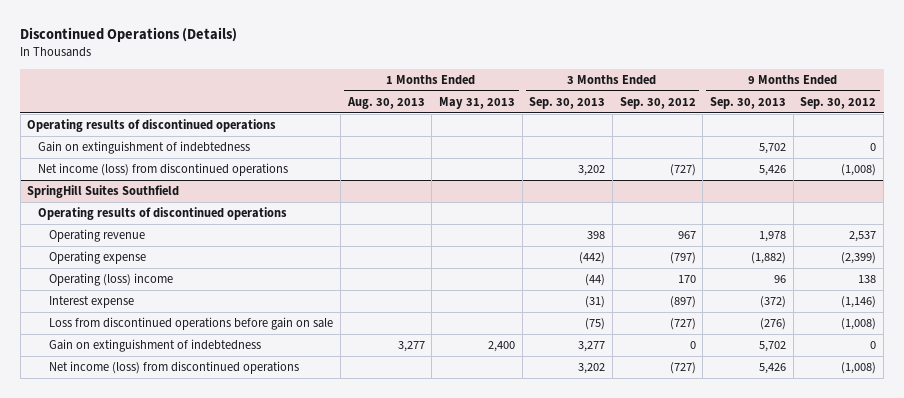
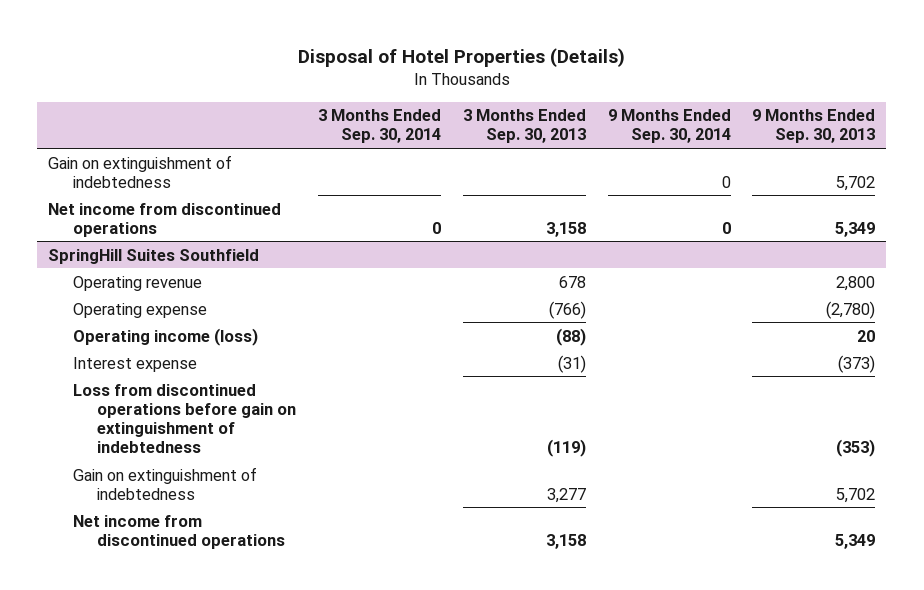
- Discontinued Operations (Details)
+ Disposal of Hotel Properties (Details)
- | 1 Months Ended Aug. 30, 2013 | 1 Months Ended May 31, 2013 | 3 Months Ended Sep. 30, 2013 | 3 Months Ended Sep. 30, 2012 | 9 Months Ended Sep. 30, 2013 | 9 Months Ended Sep. 30, 2012
+ | 3 Months Ended Sep. 30, 2014 | 3 Months Ended Sep. 30, 2013 | 9 Months Ended Sep. 30, 2014 | 9 Months Ended Sep. 30, 2013
- Operating results of discontinued operations
- Net income (loss) from discontinued operations | | | 3,202 | (727) | 5,426 | (1,008)
+ Net income from discontinued operations | 0 | 3,158 | 0 | 5,349
@ SpringHill Suites Southfield
- Operating results of discontinued operations
- Operating revenue | | | 398 | 967 | 1,978 | 2,537
- Operating expense | | | (442) | (797) | (1,882) | (2,399)
- Operating (loss) income | | | (44) | 170 | 96 | 138
- Interest expense | | | (31) | (897) | (372) | (1,146)
- Loss from discontinued operations before gain on sale | | | (75) | (727) | (276) | (1,008)
+ Operating revenue | | 678 | | 2,800
+ Operating expense | | (766) | | (2,780)
+ Operating income (loss) | | (88) | | 20
+ Interest expense | | (31) | | (373)
+ Loss from discontinued operations before gain on extinguishment of indebtedness | | (119) | | (353)
- Net income (loss) from discontinued operations | | | 3,202 | (727) | 5,426 | (1,008)
+ Net income from discontinued operations | | 3,158 | | 5,349

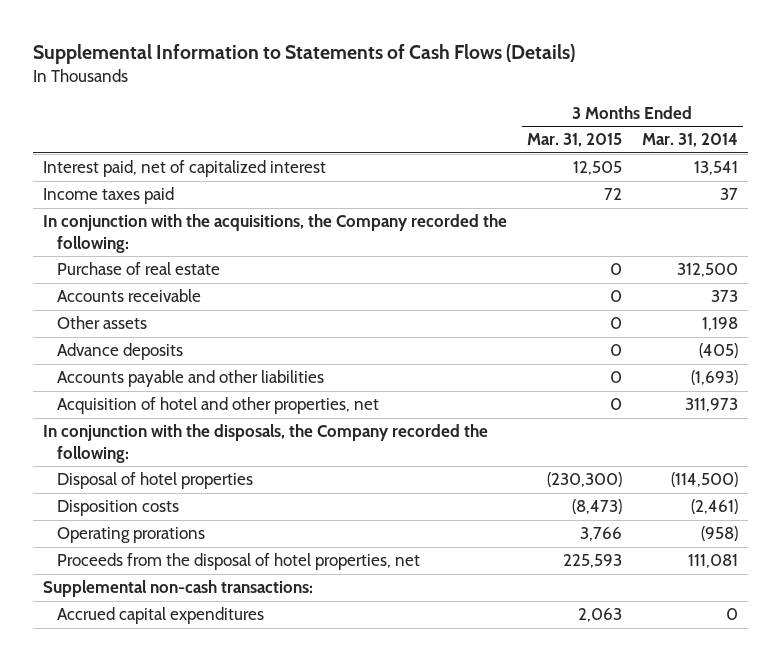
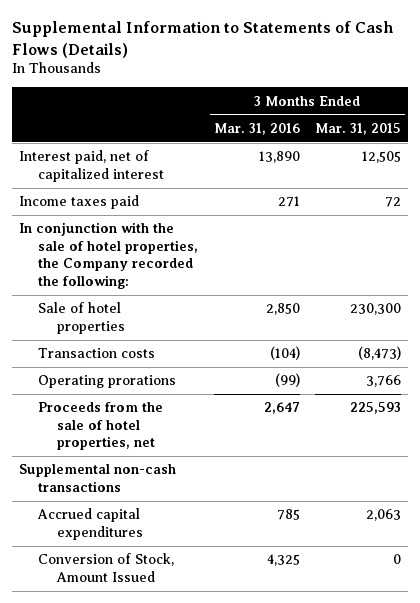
- | 3 Months Ended Mar. 31, 2015 | 3 Months Ended Mar. 31, 2014
+ | 3 Months Ended Mar. 31, 2016 | 3 Months Ended Mar. 31, 2015
- In conjunction with the acquisitions, the Company recorded the following:
- Purchase of real estate | 0 | 312,500
- Accounts receivable | 0 | 373
- Other assets | 0 | 1,198
- Advance deposits | 0 | (405)
- Accounts payable and other liabilities | 0 | (1,693)
- Acquisition of hotel and other properties, net | 0 | 311,973
- In conjunction with the disposals, the Company recorded the following:
- Disposal of hotel properties | (230,300) | (114,500)
- Disposition costs | (8,473) | (2,461)
+ In conjunction with the sale of hotel properties, the Company recorded the following:
+ Sale of hotel properties | 2,850 | 230,300
+ Transaction costs | (104) | (8,473)
- Proceeds from the disposal of hotel properties, net | 225,593 | 111,081
- Supplemental non-cash transactions:
+ Proceeds from the sale of hotel properties, net | 2,647 | 225,593
+ Supplemental non-cash transactions
+ Conversion of Stock, Amount Issued | 4,325 | 0

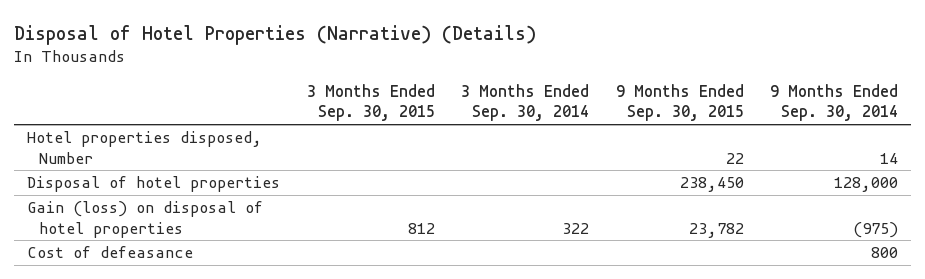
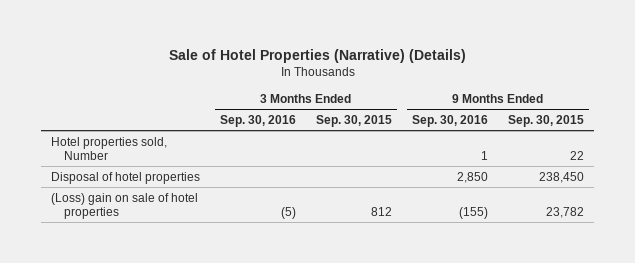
- Disposal of Hotel Properties (Narrative) (Details)
+ Sale of Hotel Properties (Narrative) (Details)
- | 3 Months Ended Sep. 30, 2015 | 3 Months Ended Sep. 30, 2014 | 9 Months Ended Sep. 30, 2015 | 9 Months Ended Sep. 30, 2014
+ | 3 Months Ended Sep. 30, 2016 | 3 Months Ended Sep. 30, 2015 | 9 Months Ended Sep. 30, 2016 | 9 Months Ended Sep. 30, 2015
- Hotel properties disposed, Number | | | 22 | 14
+ Hotel properties sold, Number | | | 1 | 22
- Gain (loss) on disposal of hotel properties | 812 | 322 | 23,782 | (975)
- Cost of defeasance | | | | 800
+ (Loss) gain on sale of hotel properties | (5) | 812 | (155) | 23,782

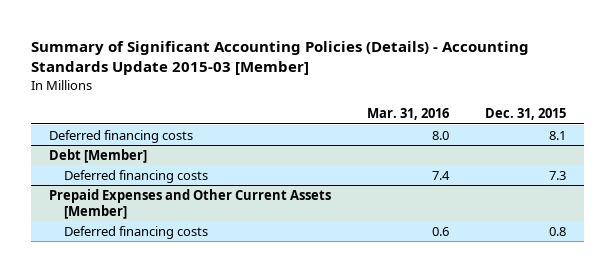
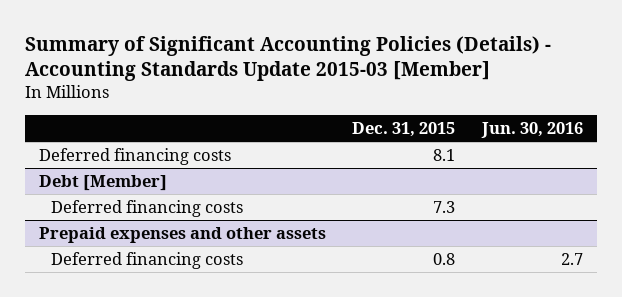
- | Mar. 31, 2016 | Dec. 31, 2015
+ | Dec. 31, 2015 | Jun. 30, 2016
- Prepaid Expenses and Other Current Assets [Member]
+ Prepaid expenses and other assets

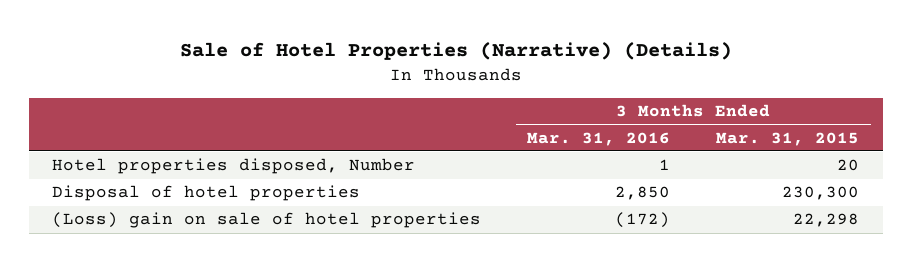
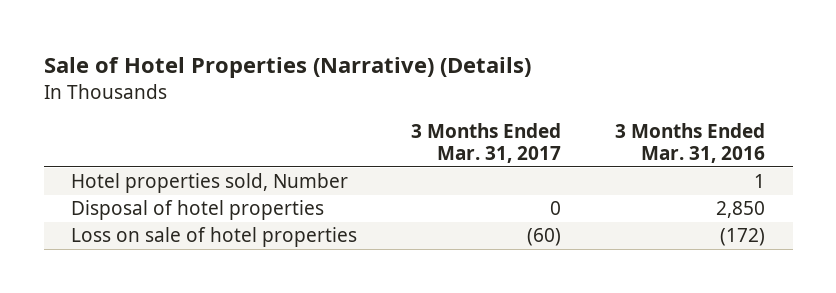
- | 3 Months Ended Mar. 31, 2016 | 3 Months Ended Mar. 31, 2015
+ | 3 Months Ended Mar. 31, 2017 | 3 Months Ended Mar. 31, 2016
- Hotel properties disposed, Number | 1 | 20
+ Hotel properties sold, Number | | 1
- (Loss) gain on sale of hotel properties | (172) | 22,298
+ Loss on sale of hotel properties | (60) | (172)

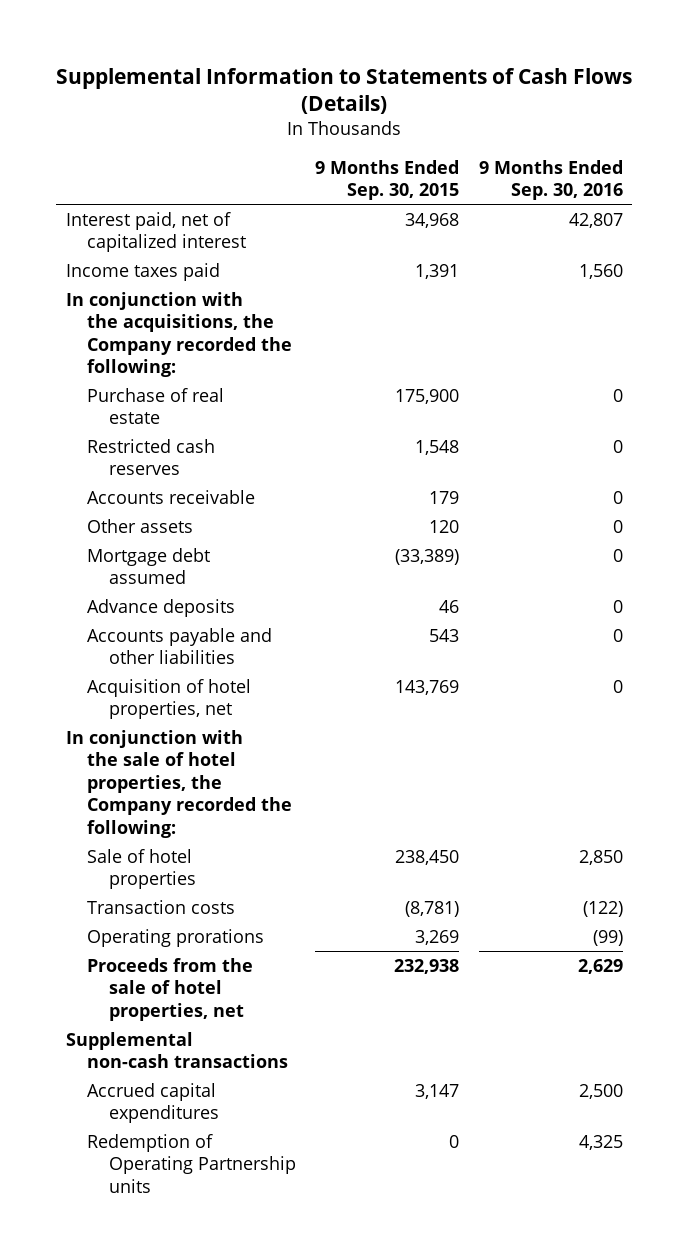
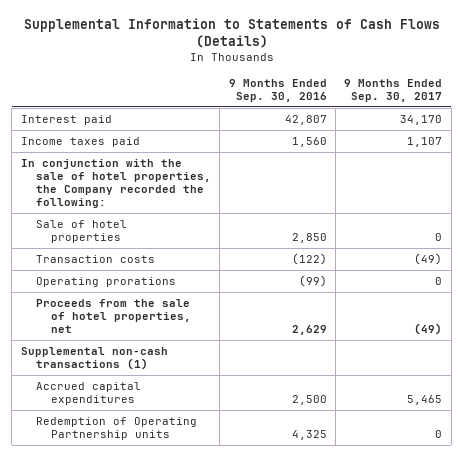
- | 9 Months Ended Sep. 30, 2015 | 9 Months Ended Sep. 30, 2016
+ | 9 Months Ended Sep. 30, 2016 | 9 Months Ended Sep. 30, 2017
- Interest paid, net of capitalized interest | 34,968 | 42,807
+ Interest paid | 42,807 | 34,170
- In conjunction with the acquisitions, the Company recorded the following:
- Purchase of real estate | 175,900 | 0
- Restricted cash reserves | 1,548 | 0
- Accounts receivable | 179 | 0
- Other assets | 120 | 0
- Mortgage debt assumed | (33,389) | 0
- Advance deposits | 46 | 0
- Accounts payable and other liabilities | 543 | 0
- Acquisition of hotel properties, net | 143,769 | 0
- Supplemental non-cash transactions
+ Supplemental non-cash transactions (1)

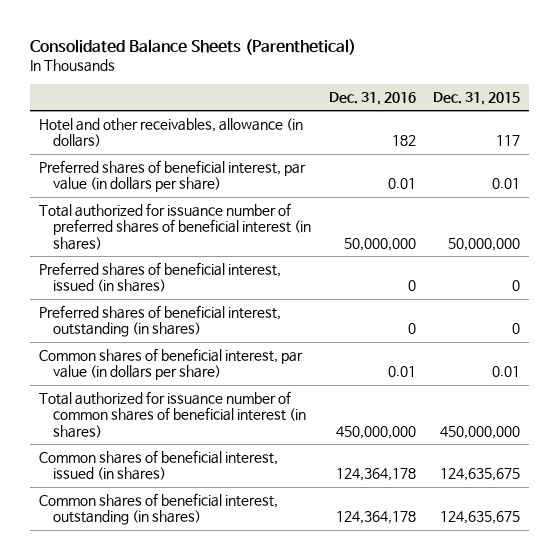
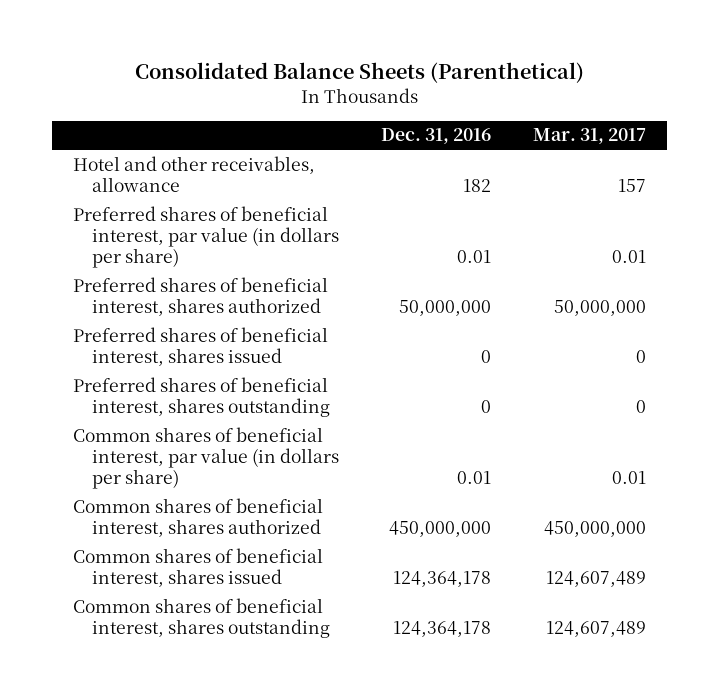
- | Dec. 31, 2016 | Dec. 31, 2015
+ | Dec. 31, 2016 | Mar. 31, 2017
- Hotel and other receivables, allowance (in dollars) | 182 | 117
+ Hotel and other receivables, allowance | 182 | 157
- Total authorized for issuance number of preferred shares of beneficial interest (in shares) | 50,000,000 | 50,000,000
- Preferred shares of beneficial interest, issued (in shares) | 0 | 0
- Preferred shares of beneficial interest, outstanding (in shares) | 0 | 0
+ Preferred shares of beneficial interest, shares authorized | 50,000,000 | 50,000,000
+ Preferred shares of beneficial interest, shares issued | 0 | 0
+ Preferred shares of beneficial interest, shares outstanding | 0 | 0
- Total authorized for issuance number of common shares of beneficial interest (in shares) | 450,000,000 | 450,000,000
- Common shares of beneficial interest, issued (in shares) | 124,364,178 | 124,635,675
- Common shares of beneficial interest, outstanding (in shares) | 124,364,178 | 124,635,675
+ Common shares of beneficial interest, shares authorized | 450,000,000 | 450,000,000
+ Common shares of beneficial interest, shares issued | 124,364,178 | 124,607,489
+ Common shares of beneficial interest, shares outstanding | 124,364,178 | 124,607,489

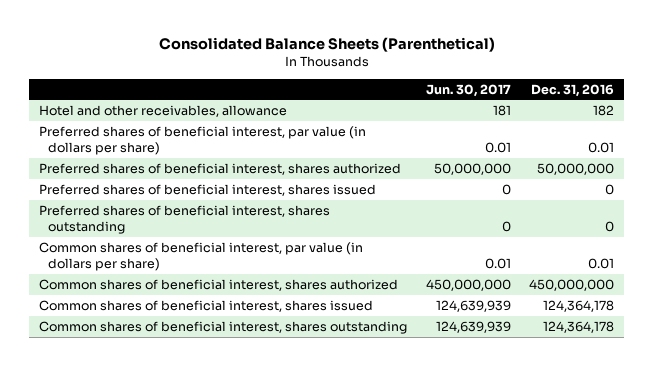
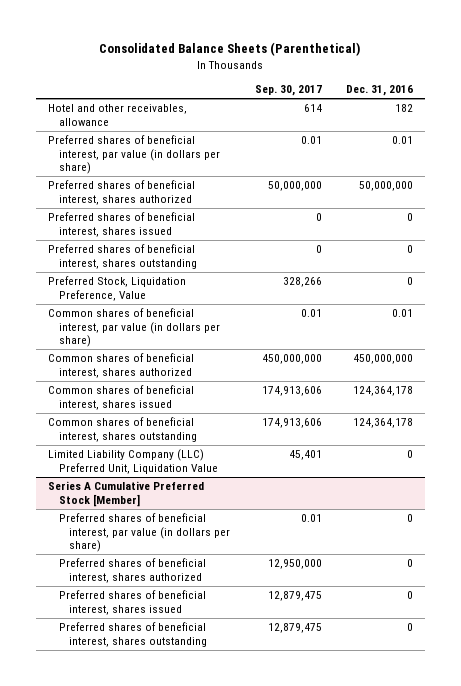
- | Jun. 30, 2017 | Dec. 31, 2016
+ | Sep. 30, 2017 | Dec. 31, 2016
+ Preferred Stock, Liquidation Preference, Value | 328,266 | 0
+ Limited Liability Company (LLC) Preferred Unit, Liquidation Value | 45,401 | 0
+ Series A Cumulative Preferred Stock [Member]
+ Preferred shares of beneficial interest, par value (in dollars per share) | 0.01 | 0
+ Preferred shares of beneficial interest, shares authorized | 12,950,000 | 0
+ Preferred shares of beneficial interest, shares issued | 12,879,475 | 0
+ Preferred shares of beneficial interest, shares outstanding | 12,879,475 | 0

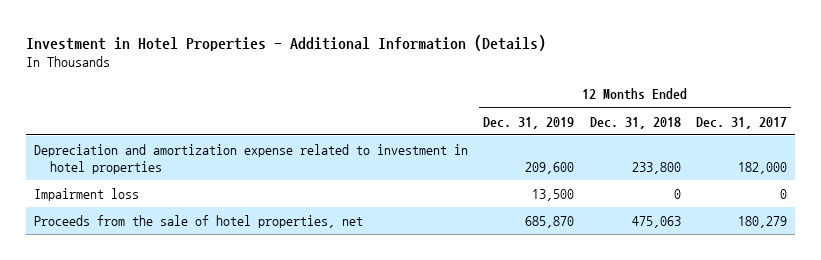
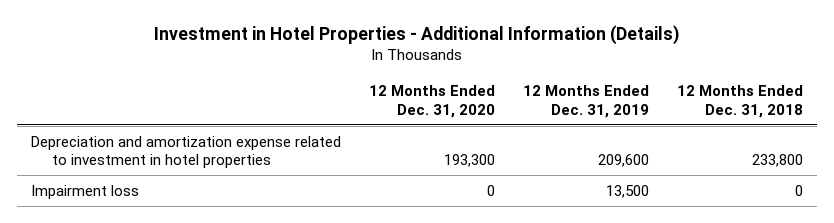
- | 12 Months Ended Dec. 31, 2019 | 12 Months Ended Dec. 31, 2018 | 12 Months Ended Dec. 31, 2017
+ | 12 Months Ended Dec. 31, 2020 | 12 Months Ended Dec. 31, 2019 | 12 Months Ended Dec. 31, 2018
- Proceeds from the sale of hotel properties, net | 685,870 | 475,063 | 180,279

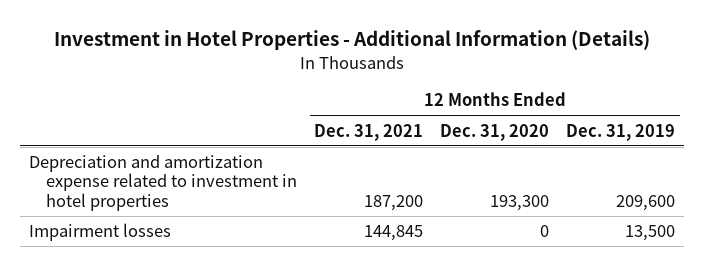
- | 12 Months Ended Dec. 31, 2020 | 12 Months Ended Dec. 31, 2019 | 12 Months Ended Dec. 31, 2018
+ | 12 Months Ended Dec. 31, 2021 | 12 Months Ended Dec. 31, 2020 | 12 Months Ended Dec. 31, 2019
- Impairment loss | 0 | 13,500 | 0
+ Impairment losses | 144,845 | 0 | 13,500

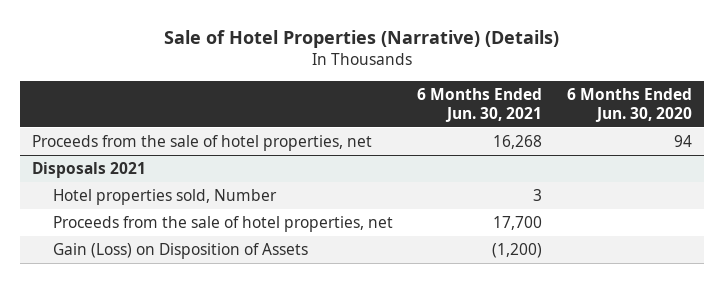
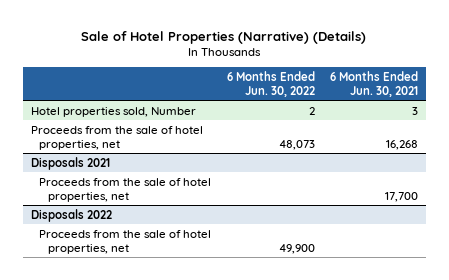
- | 6 Months Ended Jun. 30, 2021 | 6 Months Ended Jun. 30, 2020
+ | 6 Months Ended Jun. 30, 2022 | 6 Months Ended Jun. 30, 2021
+ Hotel properties sold, Number | 2 | 3
@ Disposals 2021
- Hotel properties sold, Number | 3 |
- Gain (Loss) on Disposition of Assets | (1,200) |
+ Disposals 2022
+ Proceeds from the sale of hotel properties, net | 49,900 |

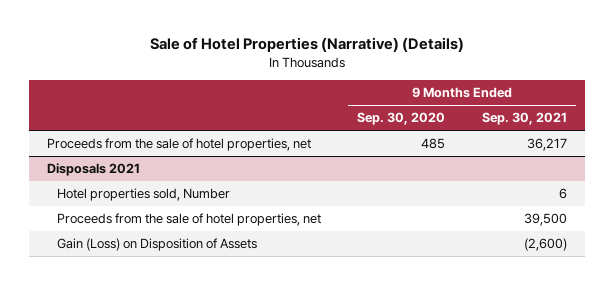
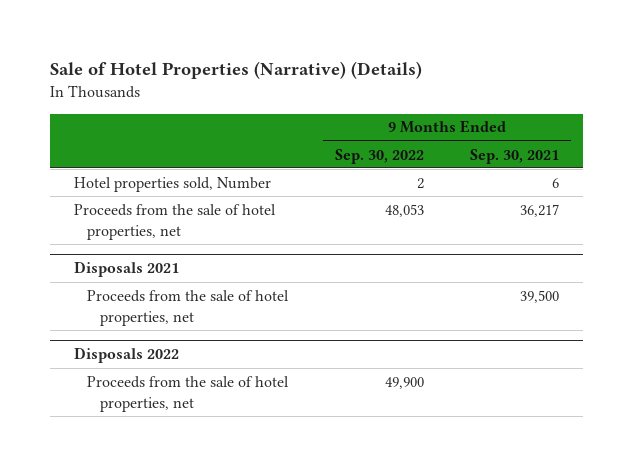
- | 9 Months Ended Sep. 30, 2020 | 9 Months Ended Sep. 30, 2021
+ | 9 Months Ended Sep. 30, 2022 | 9 Months Ended Sep. 30, 2021
+ Hotel properties sold, Number | 2 | 6
@ Disposals 2021
- Hotel properties sold, Number | | 6
- Gain (Loss) on Disposition of Assets | | (2,600)
+ Disposals 2022
+ Proceeds from the sale of hotel properties, net | 49,900 |

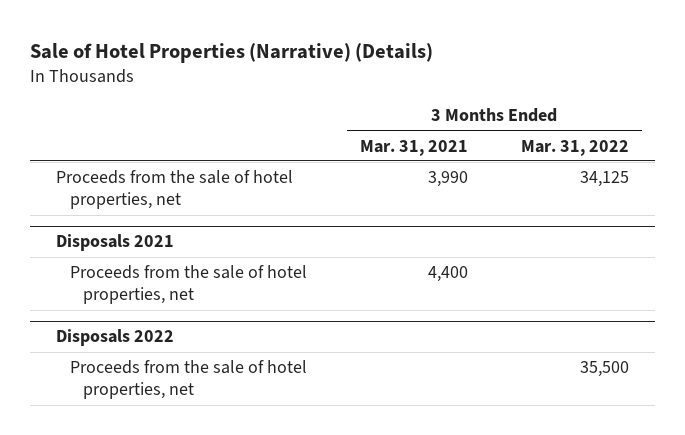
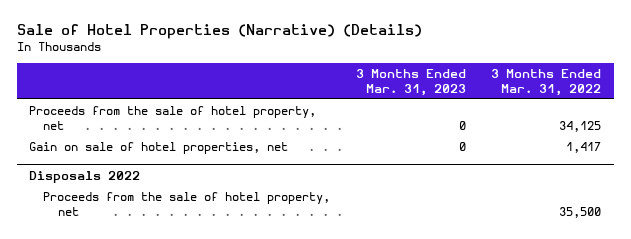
- | 3 Months Ended Mar. 31, 2021 | 3 Months Ended Mar. 31, 2022
+ | 3 Months Ended Mar. 31, 2023 | 3 Months Ended Mar. 31, 2022
- Proceeds from the sale of hotel properties, net | 3,990 | 34,125
- Disposals 2021
- Proceeds from the sale of hotel properties, net | 4,400 |
+ Proceeds from the sale of hotel property, net | 0 | 34,125
+ Gain on sale of hotel properties, net | 0 | 1,417
@ Disposals 2022
- Proceeds from the sale of hotel properties, net | | 35,500
+ Proceeds from the sale of hotel property, net | | 35,500

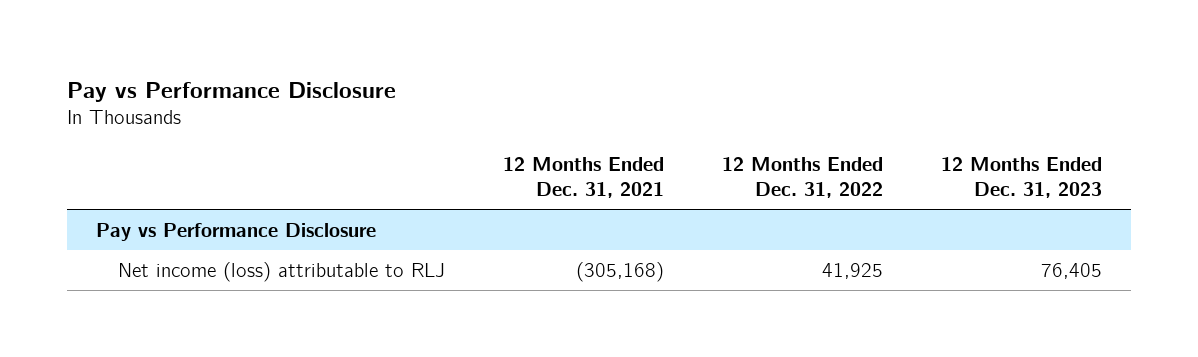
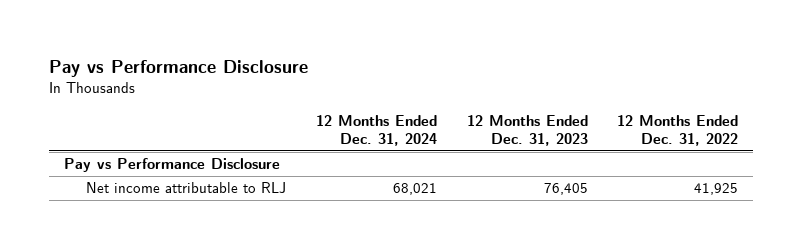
- | 12 Months Ended Dec. 31, 2021 | 12 Months Ended Dec. 31, 2022 | 12 Months Ended Dec. 31, 2023
+ | 12 Months Ended Dec. 31, 2024 | 12 Months Ended Dec. 31, 2023 | 12 Months Ended Dec. 31, 2022
- Net income (loss) attributable to RLJ | (305,168) | 41,925 | 76,405
+ Net income attributable to RLJ | 68,021 | 76,405 | 41,925

